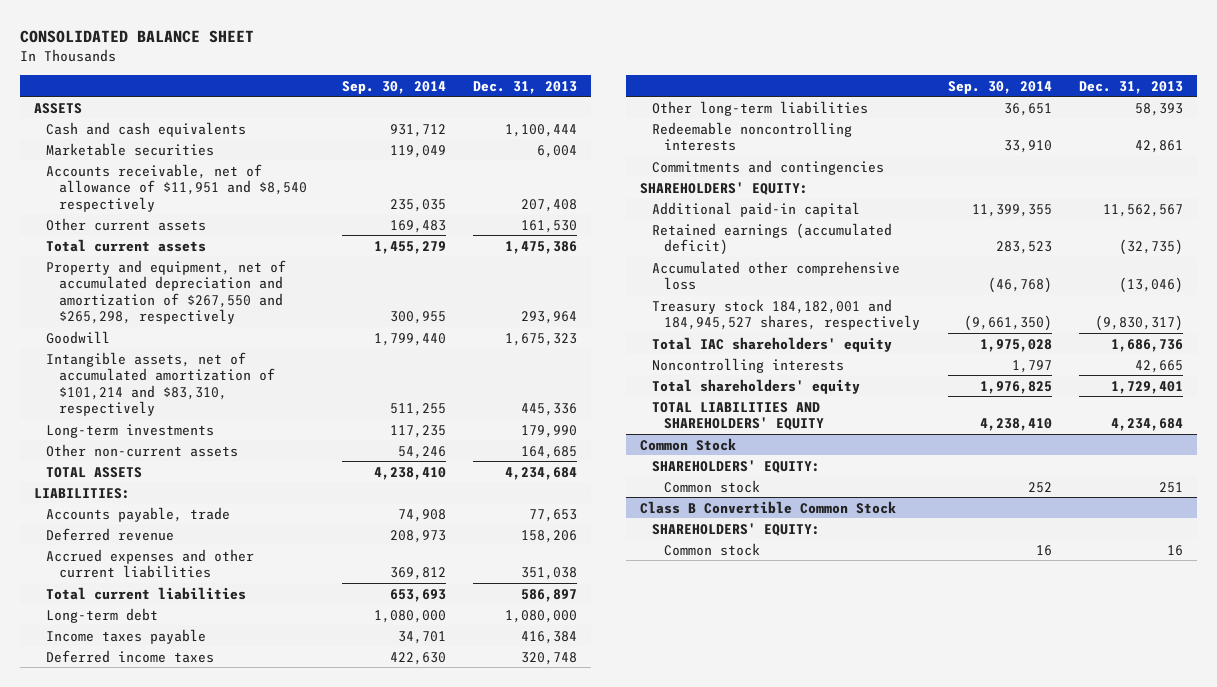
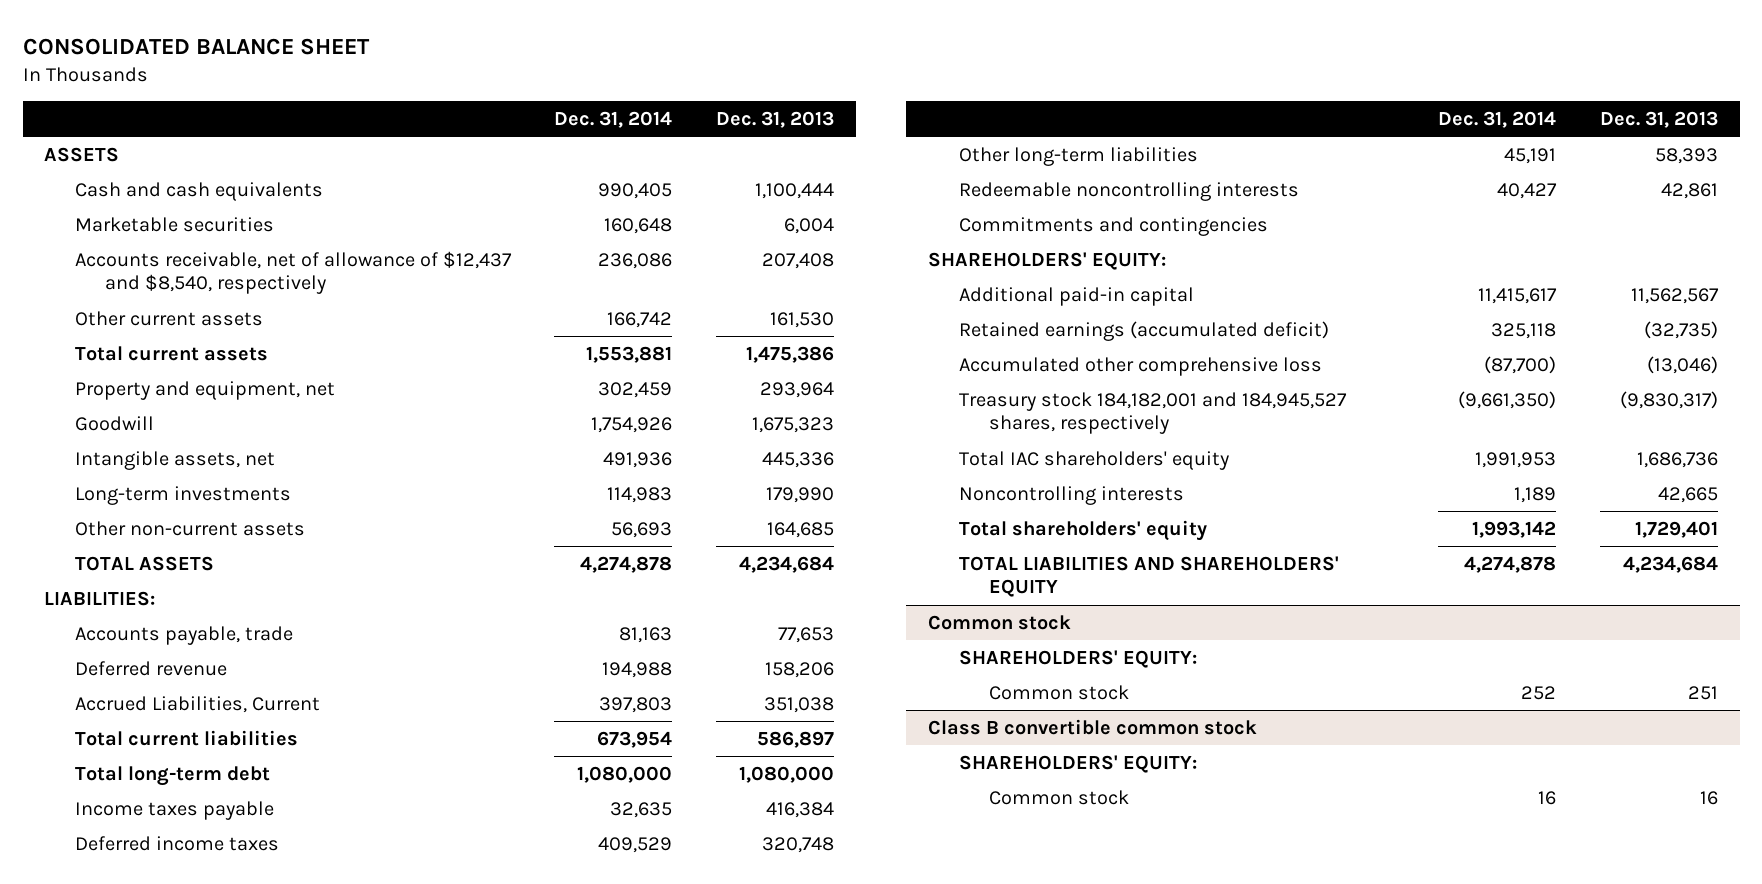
- | Sep. 30, 2014 | Dec. 31, 2013
+ | Dec. 31, 2014 | Dec. 31, 2013
- Accounts receivable, net of allowance of $11,951 and $8,540 respectively | 235,035 | 207,408
+ Accounts receivable, net of allowance of $12,437 and $8,540, respectively | 236,086 | 207,408
- Property and equipment, net of accumulated depreciation and amortization of $267,550 and $265,298, respectively | 300,955 | 293,964
+ Property and equipment, net | 302,459 | 293,964
- Intangible assets, net of accumulated amortization of $101,214 and $83,310, respectively | 511,255 | 445,336
+ Intangible assets, net | 491,936 | 445,336
- Accrued expenses and other current liabilities | 369,812 | 351,038
+ Accrued Liabilities, Current | 397,803 | 351,038
- Long-term debt | 1,080,000 | 1,080,000
+ Total long-term debt | 1,080,000 | 1,080,000
- Common Stock
+ Common stock
- Class B Convertible Common Stock
+ Class B convertible common stock

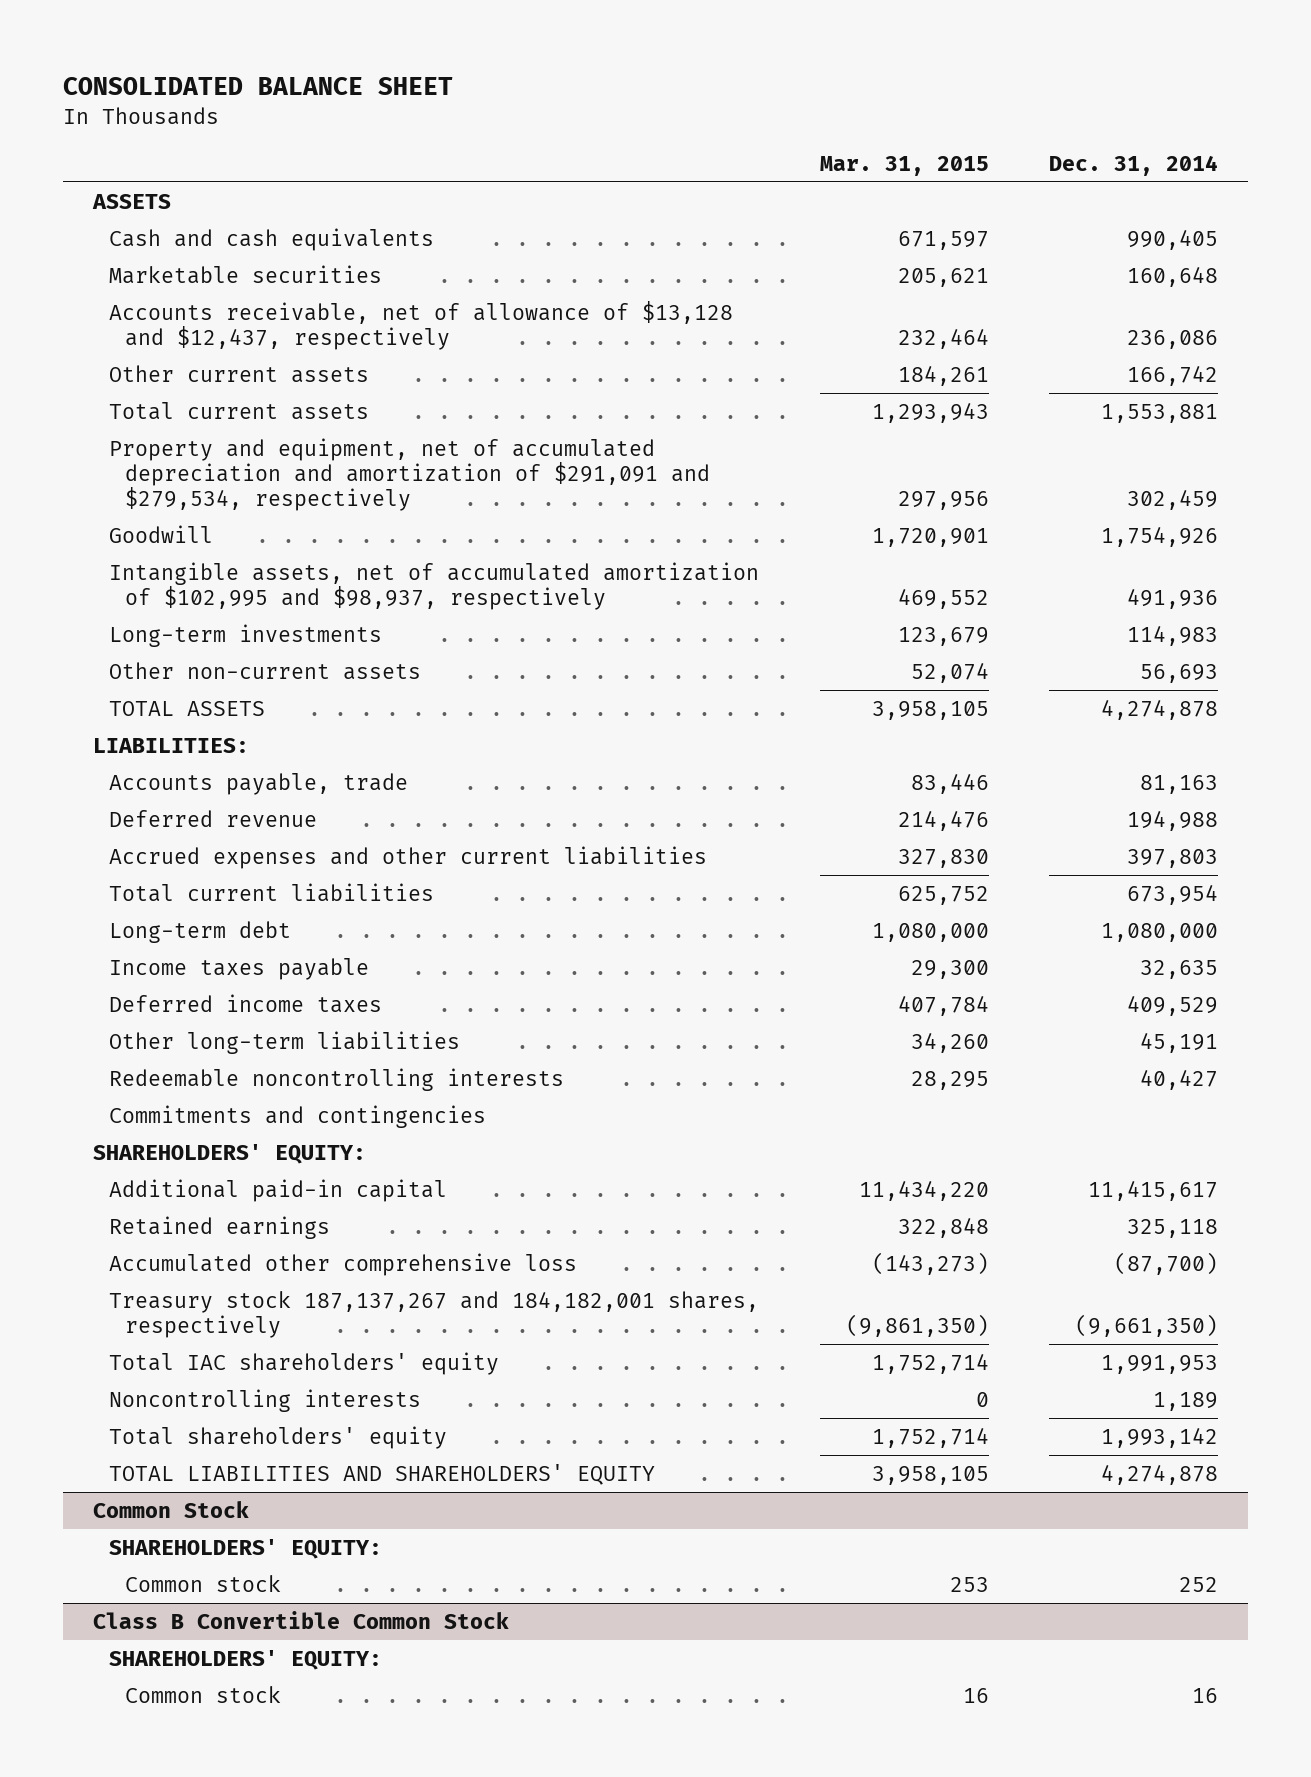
- | Dec. 31, 2014 | Dec. 31, 2013
+ | Mar. 31, 2015 | Dec. 31, 2014
- Accounts receivable, net of allowance of $12,437 and $8,540, respectively | 236,086 | 207,408
+ Accounts receivable, net of allowance of $13,128 and $12,437, respectively | 232,464 | 236,086
- Property and equipment, net | 302,459 | 293,964
+ Property and equipment, net of accumulated depreciation and amortization of $291,091 and $279,534, respectively | 297,956 | 302,459
- Intangible assets, net | 491,936 | 445,336
+ Intangible assets, net of accumulated amortization of $102,995 and $98,937, respectively | 469,552 | 491,936
- Accrued Liabilities, Current | 397,803 | 351,038
+ Accrued expenses and other current liabilities | 327,830 | 397,803
- Total long-term debt | 1,080,000 | 1,080,000
+ Long-term debt | 1,080,000 | 1,080,000
- Retained earnings (accumulated deficit) | 325,118 | (32,735)
+ Retained earnings | 322,848 | 325,118
- Treasury stock 184,182,001 and 184,945,527 shares, respectively | (9,661,350) | (9,830,317)
+ Treasury stock 187,137,267 and 184,182,001 shares, respectively | (9,861,350) | (9,661,350)
- Common stock
+ Common Stock
- Class B convertible common stock
+ Class B Convertible Common Stock

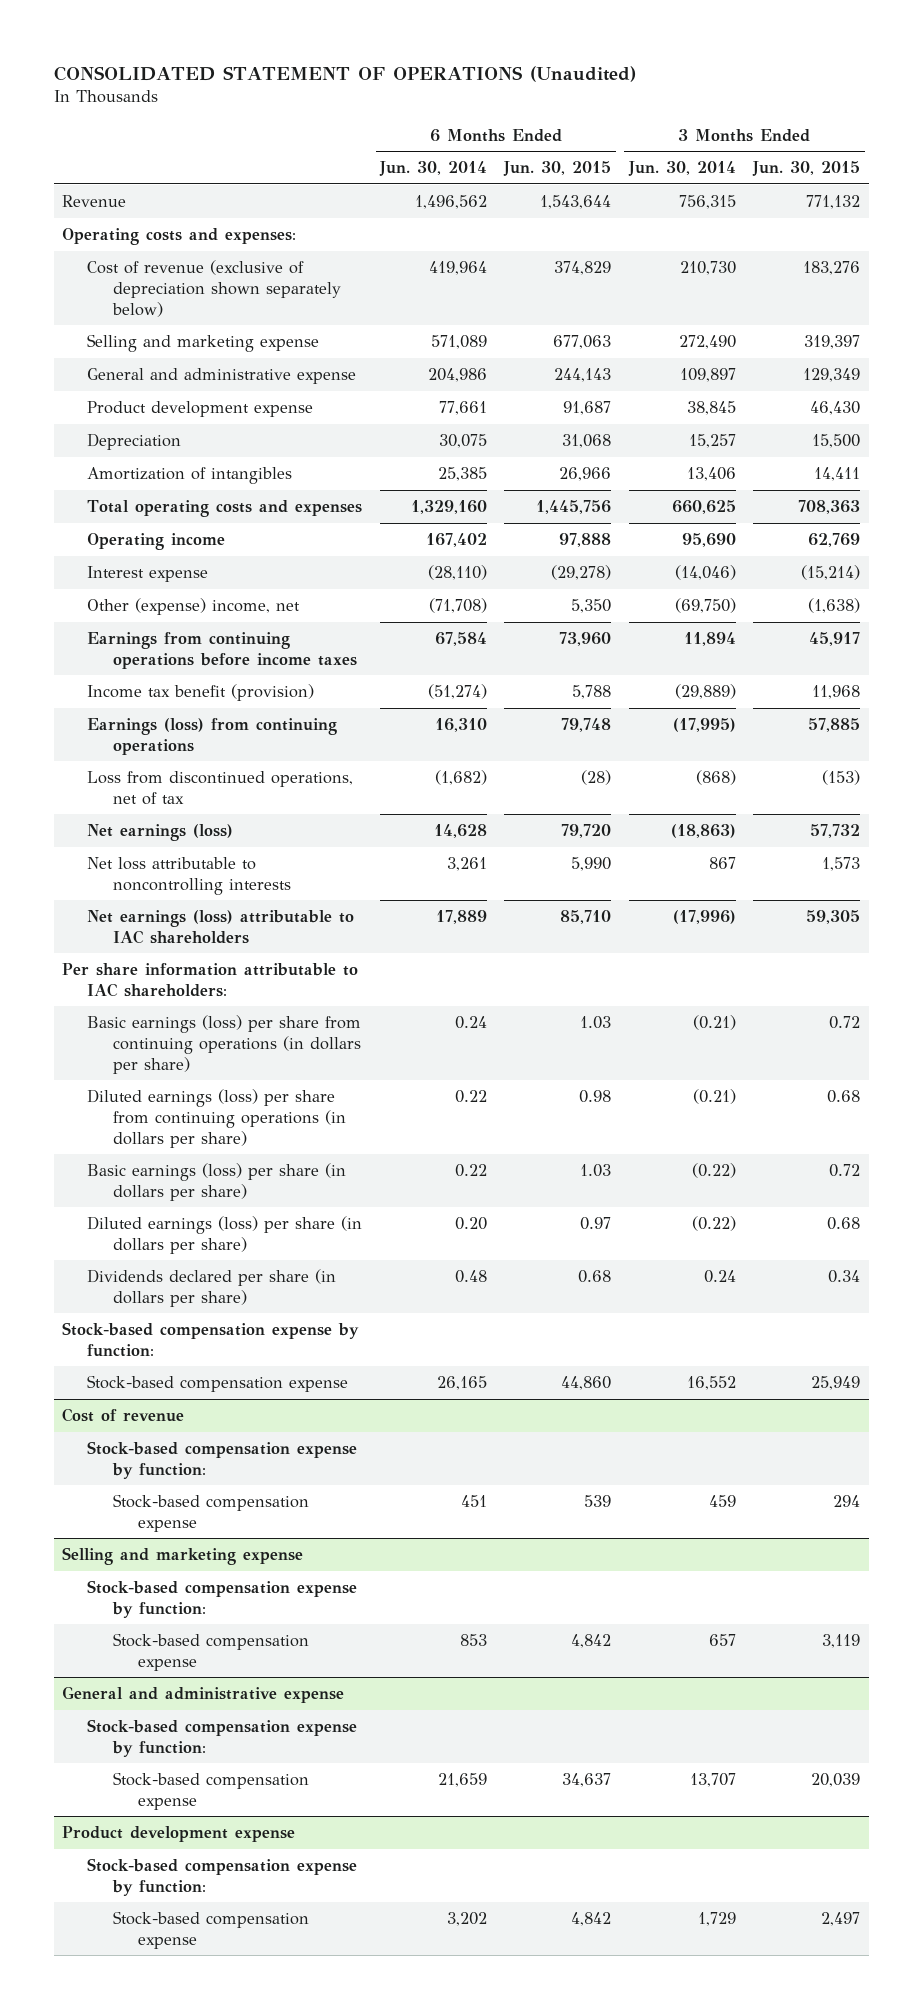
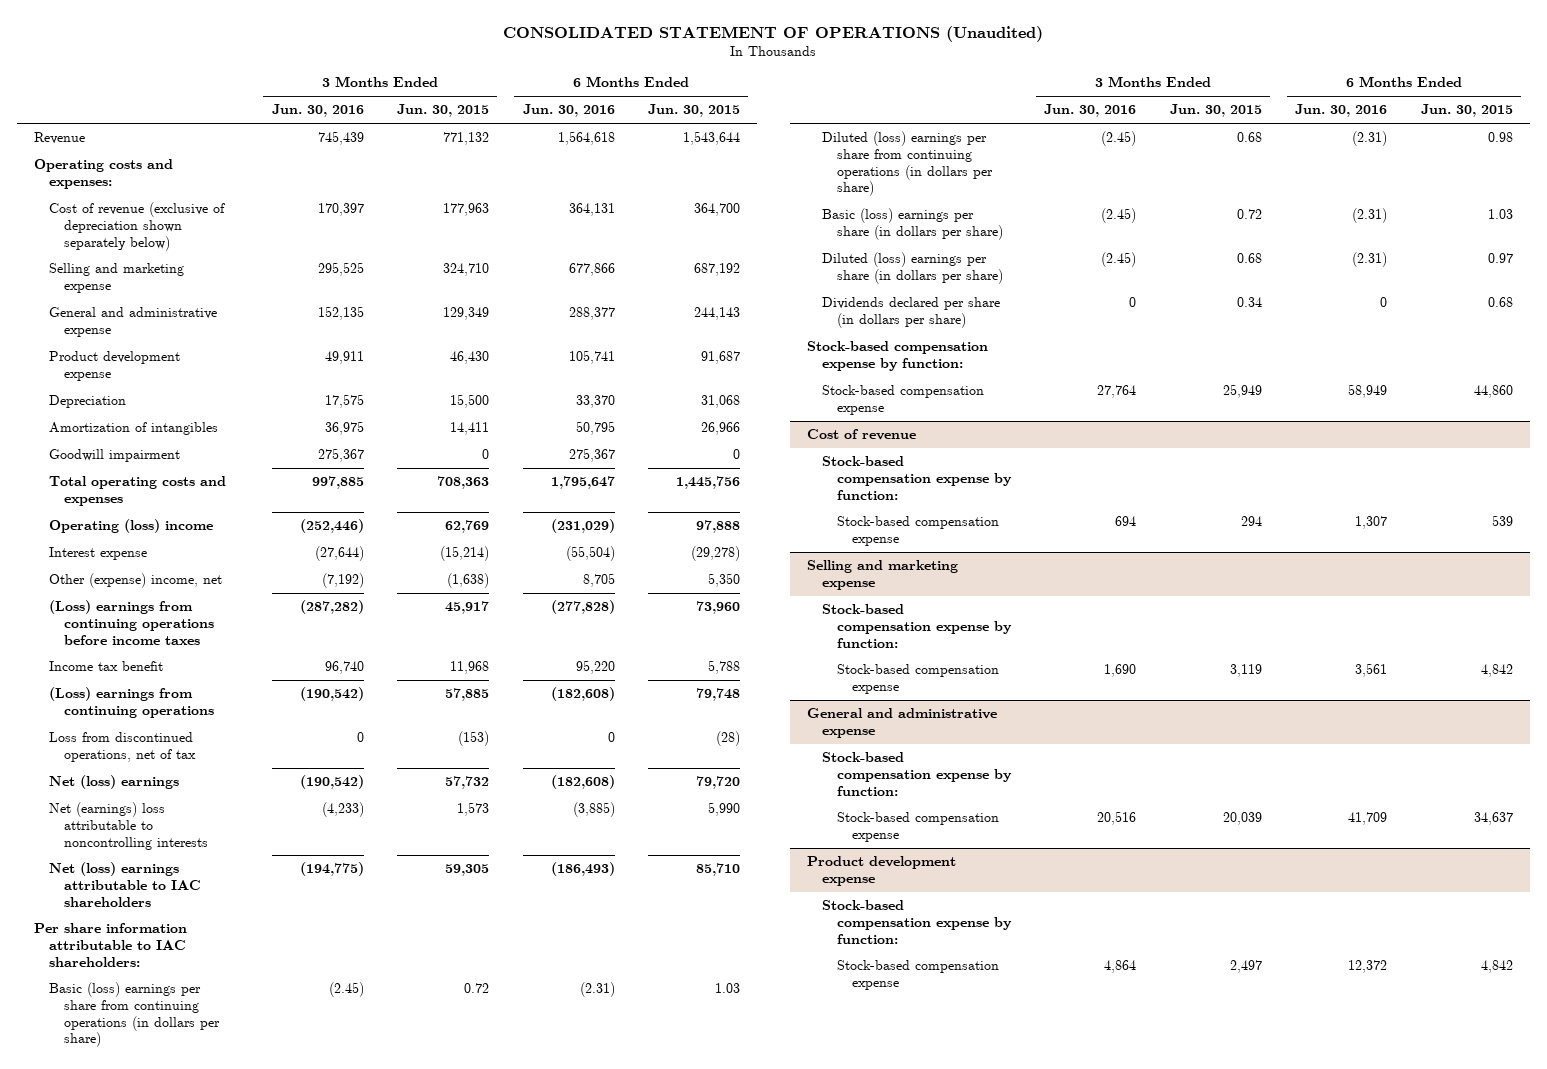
- | 6 Months Ended Jun. 30, 2014 | 6 Months Ended Jun. 30, 2015 | 3 Months Ended Jun. 30, 2014 | 3 Months Ended Jun. 30, 2015
+ | 3 Months Ended Jun. 30, 2016 | 3 Months Ended Jun. 30, 2015 | 6 Months Ended Jun. 30, 2016 | 6 Months Ended Jun. 30, 2015
- Cost of revenue (exclusive of depreciation shown separately below) | 419,964 | 374,829 | 210,730 | 183,276
- Selling and marketing expense | 571,089 | 677,063 | 272,490 | 319,397
+ Cost of revenue (exclusive of depreciation shown separately below) | 170,397 | 177,963 | 364,131 | 364,700
+ Selling and marketing expense | 295,525 | 324,710 | 677,866 | 687,192
+ Goodwill impairment | 275,367 | 0 | 275,367 | 0
- Operating income | 167,402 | 97,888 | 95,690 | 62,769
+ Operating (loss) income | (252,446) | 62,769 | (231,029) | 97,888
- Earnings from continuing operations before income taxes | 67,584 | 73,960 | 11,894 | 45,917
- Income tax benefit (provision) | (51,274) | 5,788 | (29,889) | 11,968
- Earnings (loss) from continuing operations | 16,310 | 79,748 | (17,995) | 57,885
+ (Loss) earnings from continuing operations before income taxes | (287,282) | 45,917 | (277,828) | 73,960
+ Income tax benefit | 96,740 | 11,968 | 95,220 | 5,788
+ (Loss) earnings from continuing operations | (190,542) | 57,885 | (182,608) | 79,748
- Net earnings (loss) | 14,628 | 79,720 | (18,863) | 57,732
- Net loss attributable to noncontrolling interests | 3,261 | 5,990 | 867 | 1,573
- Net earnings (loss) attributable to IAC shareholders | 17,889 | 85,710 | (17,996) | 59,305
+ Net (loss) earnings | (190,542) | 57,732 | (182,608) | 79,720
+ Net (earnings) loss attributable to noncontrolling interests | (4,233) | 1,573 | (3,885) | 5,990
+ Net (loss) earnings attributable to IAC shareholders | (194,775) | 59,305 | (186,493) | 85,710
- Basic earnings (loss) per share from continuing operations (in dollars per share) | 0.24 | 1.03 | (0.21) | 0.72
- Diluted earnings (loss) per share from continuing operations (in dollars per share) | 0.22 | 0.98 | (0.21) | 0.68
- Basic earnings (loss) per share (in dollars per share) | 0.22 | 1.03 | (0.22) | 0.72
- Diluted earnings (loss) per share (in dollars per share) | 0.20 | 0.97 | (0.22) | 0.68
+ Basic (loss) earnings per share from continuing operations (in dollars per share) | (2.45) | 0.72 | (2.31) | 1.03
+ Diluted (loss) earnings per share from continuing operations (in dollars per share) | (2.45) | 0.68 | (2.31) | 0.98
+ Basic (loss) earnings per share (in dollars per share) | (2.45) | 0.72 | (2.31) | 1.03
+ Diluted (loss) earnings per share (in dollars per share) | (2.45) | 0.68 | (2.31) | 0.97

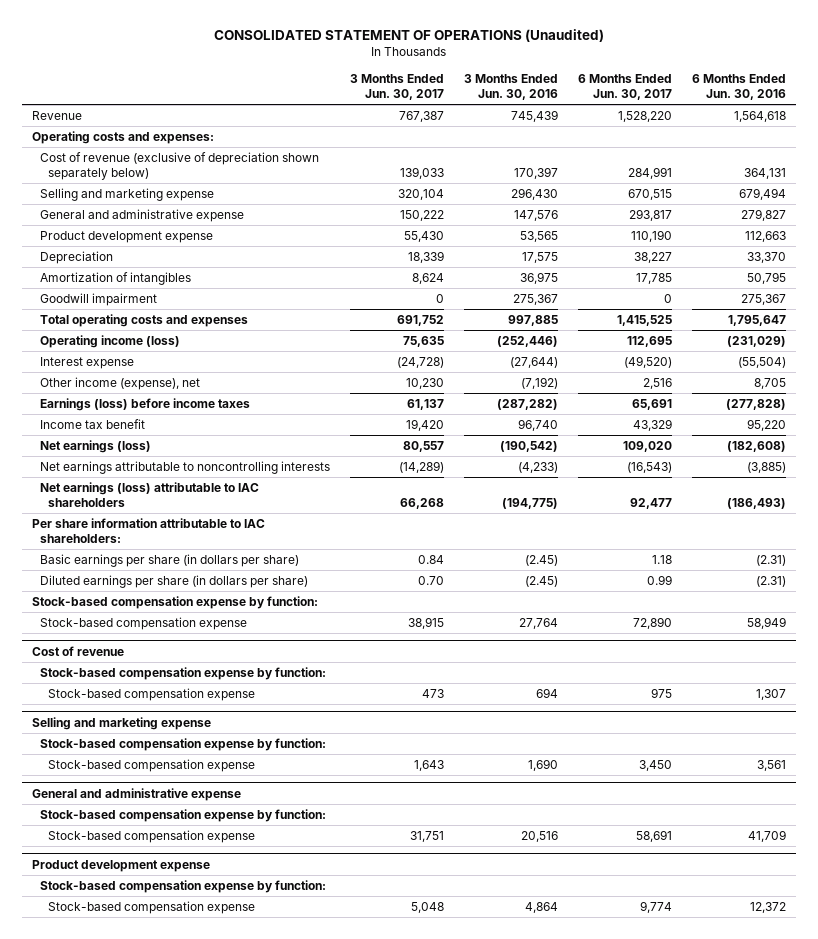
- | 3 Months Ended Jun. 30, 2016 | 3 Months Ended Jun. 30, 2015 | 6 Months Ended Jun. 30, 2016 | 6 Months Ended Jun. 30, 2015
+ | 3 Months Ended Jun. 30, 2017 | 3 Months Ended Jun. 30, 2016 | 6 Months Ended Jun. 30, 2017 | 6 Months Ended Jun. 30, 2016
- Selling and marketing expense | 295,525 | 324,710 | 677,866 | 687,192
- General and administrative expense | 152,135 | 129,349 | 288,377 | 244,143
- Product development expense | 49,911 | 46,430 | 105,741 | 91,687
+ Selling and marketing expense | 320,104 | 296,430 | 670,515 | 679,494
+ General and administrative expense | 150,222 | 147,576 | 293,817 | 279,827
+ Product development expense | 55,430 | 53,565 | 110,190 | 112,663
- Operating (loss) income | (252,446) | 62,769 | (231,029) | 97,888
+ Operating income (loss) | 75,635 | (252,446) | 112,695 | (231,029)
- Other (expense) income, net | (7,192) | (1,638) | 8,705 | 5,350
- (Loss) earnings from continuing operations before income taxes | (287,282) | 45,917 | (277,828) | 73,960
+ Other income (expense), net | 10,230 | (7,192) | 2,516 | 8,705
+ Earnings (loss) before income taxes | 61,137 | (287,282) | 65,691 | (277,828)
- (Loss) earnings from continuing operations | (190,542) | 57,885 | (182,608) | 79,748
- Loss from discontinued operations, net of tax | 0 | (153) | 0 | (28)
- Net (loss) earnings | (190,542) | 57,732 | (182,608) | 79,720
- Net (earnings) loss attributable to noncontrolling interests | (4,233) | 1,573 | (3,885) | 5,990
- Net (loss) earnings attributable to IAC shareholders | (194,775) | 59,305 | (186,493) | 85,710
+ Net earnings (loss) | 80,557 | (190,542) | 109,020 | (182,608)
+ Net earnings attributable to noncontrolling interests | (14,289) | (4,233) | (16,543) | (3,885)
+ Net earnings (loss) attributable to IAC shareholders | 66,268 | (194,775) | 92,477 | (186,493)
- Basic (loss) earnings per share from continuing operations (in dollars per share) | (2.45) | 0.72 | (2.31) | 1.03
- Diluted (loss) earnings per share from continuing operations (in dollars per share) | (2.45) | 0.68 | (2.31) | 0.98
- Basic (loss) earnings per share (in dollars per share) | (2.45) | 0.72 | (2.31) | 1.03
- Diluted (loss) earnings per share (in dollars per share) | (2.45) | 0.68 | (2.31) | 0.97
- Dividends declared per share (in dollars per share) | 0 | 0.34 | 0 | 0.68
+ Basic earnings per share (in dollars per share) | 0.84 | (2.45) | 1.18 | (2.31)
+ Diluted earnings per share (in dollars per share) | 0.70 | (2.45) | 0.99 | (2.31)

